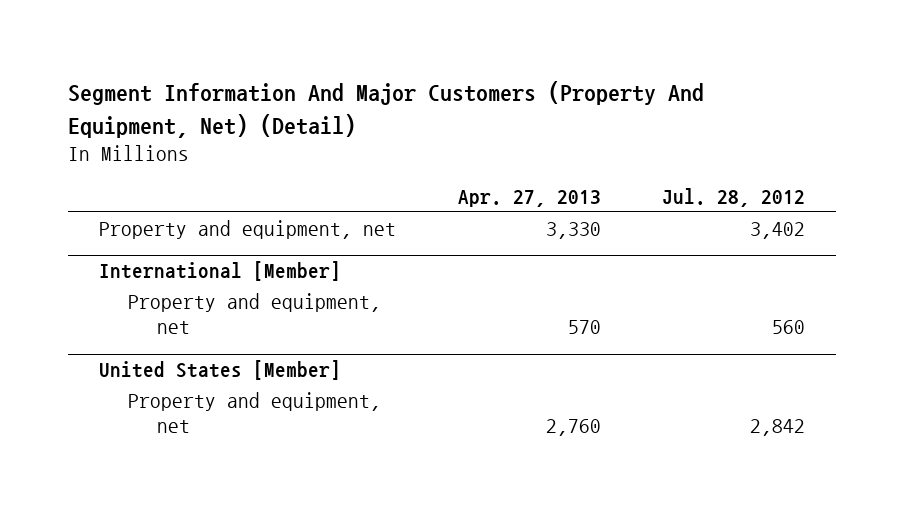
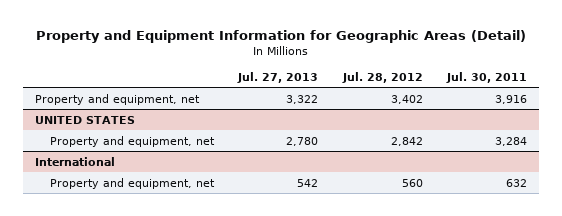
- Segment Information And Major Customers (Property And Equipment, Net) (Detail)
+ Property and Equipment Information for Geographic Areas (Detail)
- | Apr. 27, 2013 | Jul. 28, 2012
+ | Jul. 27, 2013 | Jul. 28, 2012 | Jul. 30, 2011
- International [Member]
- Property and equipment, net | 570 | 560
- United States [Member]
+ UNITED STATES
+ International
+ Property and equipment, net | 542 | 560 | 632

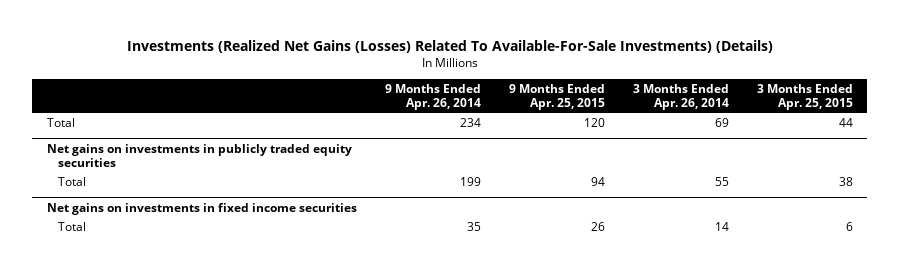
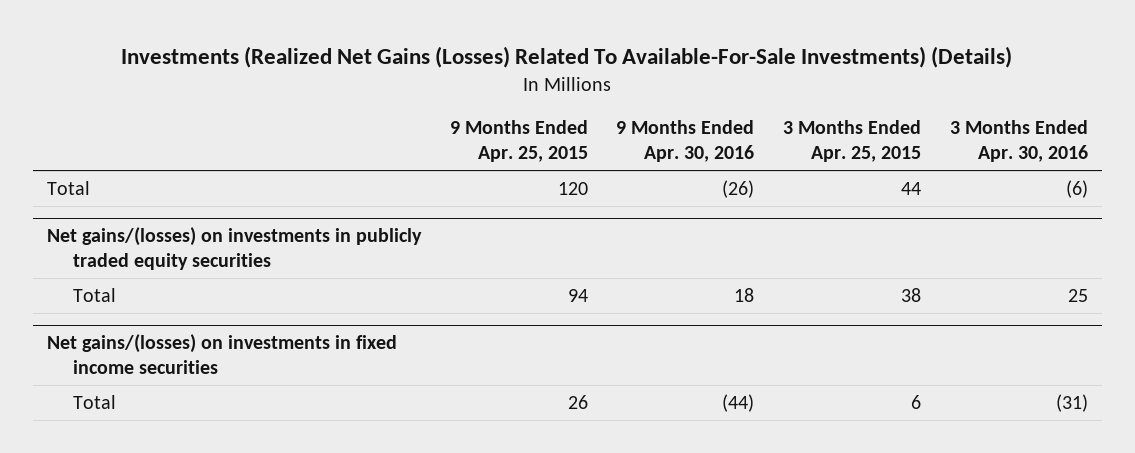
- | 9 Months Ended Apr. 26, 2014 | 9 Months Ended Apr. 25, 2015 | 3 Months Ended Apr. 26, 2014 | 3 Months Ended Apr. 25, 2015
+ | 9 Months Ended Apr. 25, 2015 | 9 Months Ended Apr. 30, 2016 | 3 Months Ended Apr. 25, 2015 | 3 Months Ended Apr. 30, 2016
- Net gains on investments in publicly traded equity securities
+ Net gains/(losses) on investments in publicly traded equity securities
- Net gains on investments in fixed income securities
+ Net gains/(losses) on investments in fixed income securities

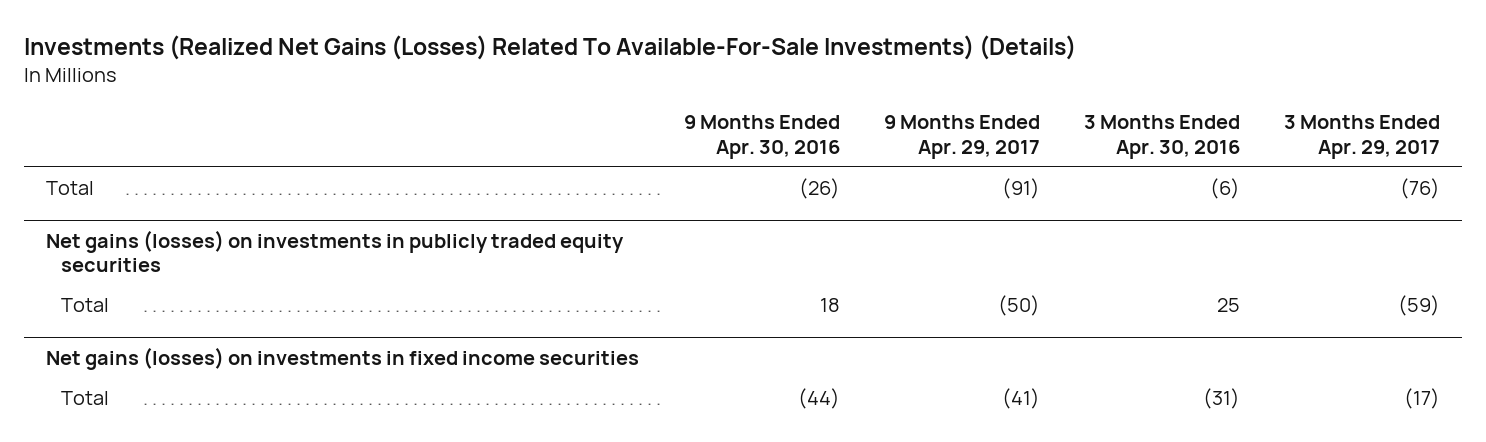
- | 9 Months Ended Apr. 25, 2015 | 9 Months Ended Apr. 30, 2016 | 3 Months Ended Apr. 25, 2015 | 3 Months Ended Apr. 30, 2016
+ | 9 Months Ended Apr. 30, 2016 | 9 Months Ended Apr. 29, 2017 | 3 Months Ended Apr. 30, 2016 | 3 Months Ended Apr. 29, 2017
- Net gains/(losses) on investments in publicly traded equity securities
+ Net gains (losses) on investments in publicly traded equity securities
- Net gains/(losses) on investments in fixed income securities
+ Net gains (losses) on investments in fixed income securities

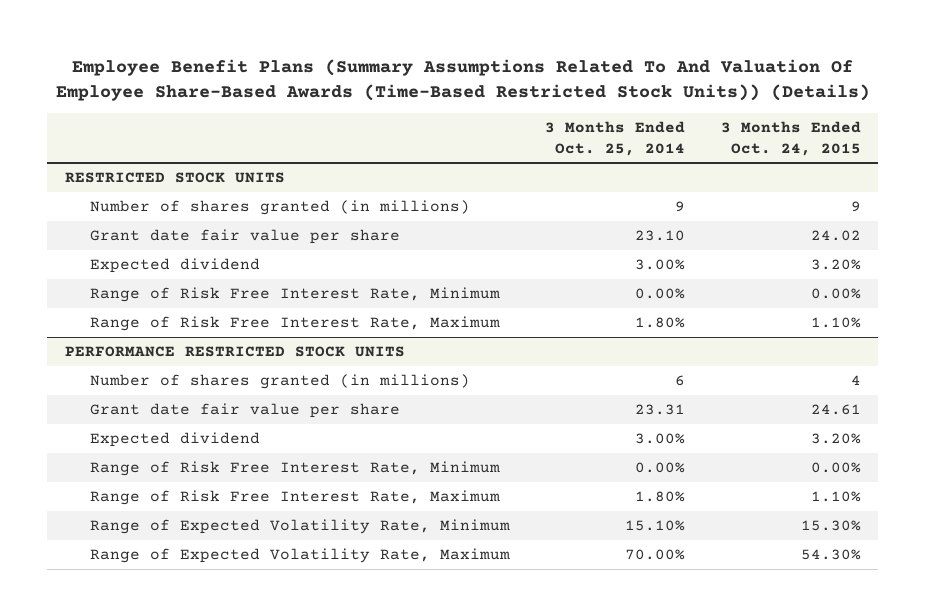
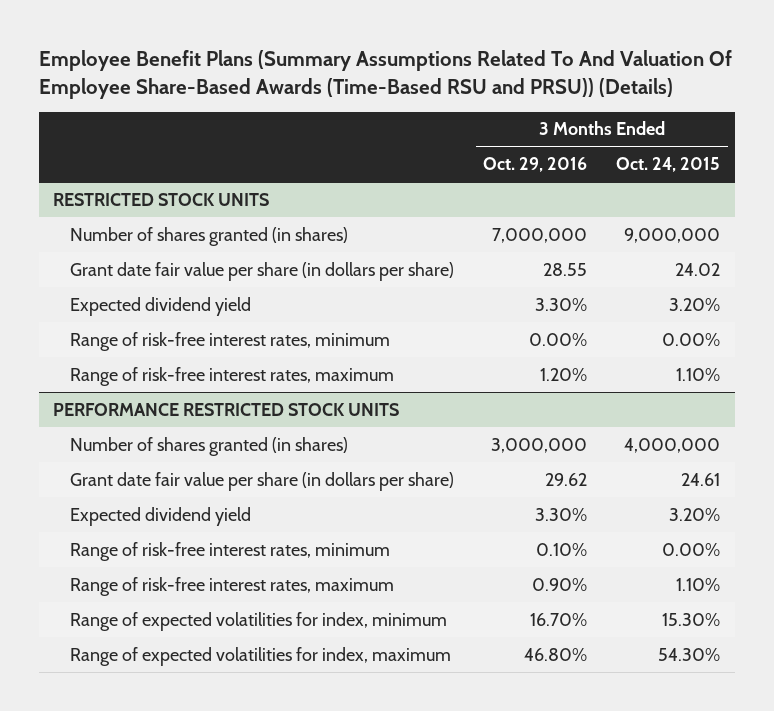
- Employee Benefit Plans (Summary Assumptions Related To And Valuation Of Employee Share-Based Awards (Time-Based Restricted Stock Units)) (Details)
+ Employee Benefit Plans (Summary Assumptions Related To And Valuation Of Employee Share-Based Awards (Time-Based RSU and PRSU)) (Details)
- | 3 Months Ended Oct. 25, 2014 | 3 Months Ended Oct. 24, 2015
+ | 3 Months Ended Oct. 29, 2016 | 3 Months Ended Oct. 24, 2015
@ RESTRICTED STOCK UNITS
- Number of shares granted (in millions) | 9 | 9
- Grant date fair value per share | 23.10 | 24.02
- Expected dividend | 3.00% | 3.20%
- Range of Risk Free Interest Rate, Minimum | 0.00% | 0.00%
- Range of Risk Free Interest Rate, Maximum | 1.80% | 1.10%
+ Number of shares granted (in shares) | 7,000,000 | 9,000,000
+ Grant date fair value per share (in dollars per share) | 28.55 | 24.02
+ Expected dividend yield | 3.30% | 3.20%
+ Range of risk-free interest rates, minimum | 0.00% | 0.00%
+ Range of risk-free interest rates, maximum | 1.20% | 1.10%
@ PERFORMANCE RESTRICTED STOCK UNITS
- Number of shares granted (in millions) | 6 | 4
- Grant date fair value per share | 23.31 | 24.61
- Expected dividend | 3.00% | 3.20%
- Range of Risk Free Interest Rate, Minimum | 0.00% | 0.00%
- Range of Risk Free Interest Rate, Maximum | 1.80% | 1.10%
- Range of Expected Volatility Rate, Minimum | 15.10% | 15.30%
- Range of Expected Volatility Rate, Maximum | 70.00% | 54.30%
+ Number of shares granted (in shares) | 3,000,000 | 4,000,000
+ Grant date fair value per share (in dollars per share) | 29.62 | 24.61
+ Expected dividend yield | 3.30% | 3.20%
+ Range of risk-free interest rates, minimum | 0.10% | 0.00%
+ Range of risk-free interest rates, maximum | 0.90% | 1.10%
+ Range of expected volatilities for index, minimum | 16.70% | 15.30%
+ Range of expected volatilities for index, maximum | 46.80% | 54.30%

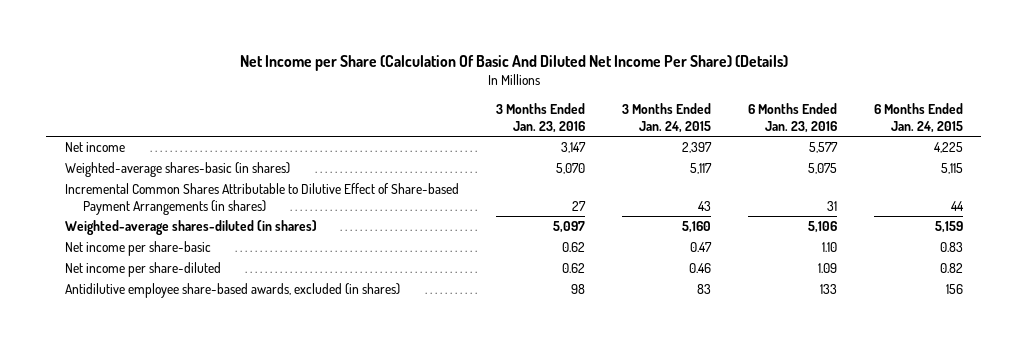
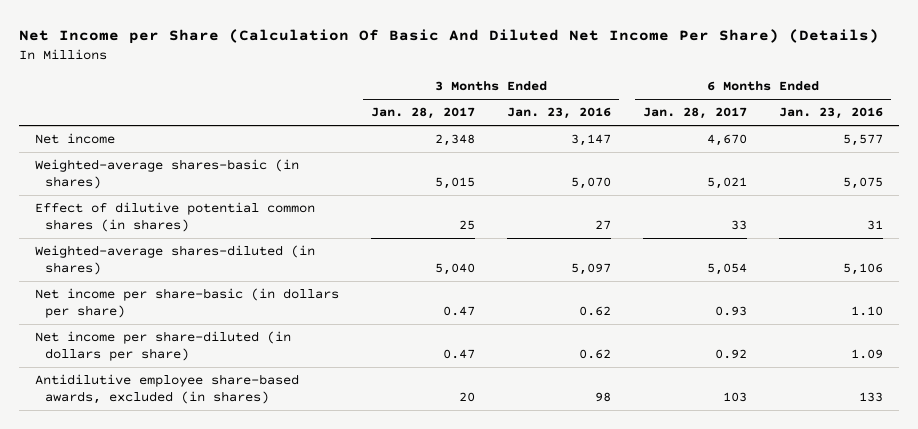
- | 3 Months Ended Jan. 23, 2016 | 3 Months Ended Jan. 24, 2015 | 6 Months Ended Jan. 23, 2016 | 6 Months Ended Jan. 24, 2015
+ | 3 Months Ended Jan. 28, 2017 | 3 Months Ended Jan. 23, 2016 | 6 Months Ended Jan. 28, 2017 | 6 Months Ended Jan. 23, 2016
- Incremental Common Shares Attributable to Dilutive Effect of Share-based Payment Arrangements (in shares) | 27 | 43 | 31 | 44
+ Effect of dilutive potential common shares (in shares) | 25 | 27 | 33 | 31
- Net income per share-basic | 0.62 | 0.47 | 1.10 | 0.83
- Net income per share-diluted | 0.62 | 0.46 | 1.09 | 0.82
+ Net income per share-basic (in dollars per share) | 0.47 | 0.62 | 0.93 | 1.10
+ Net income per share-diluted (in dollars per share) | 0.47 | 0.62 | 0.92 | 1.09

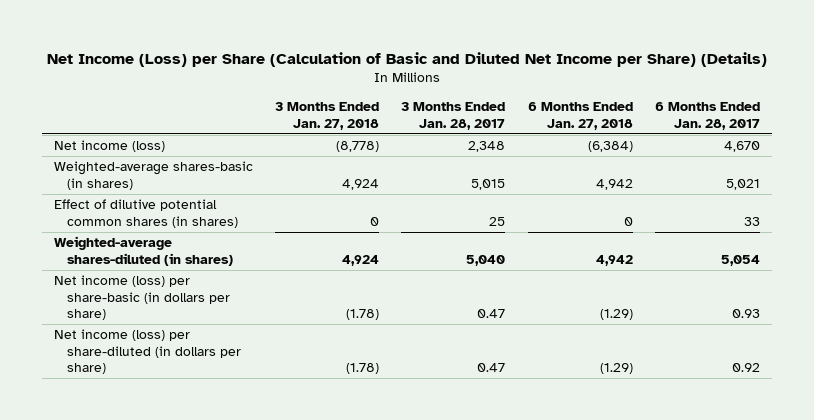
- Net Income per Share (Calculation Of Basic And Diluted Net Income Per Share) (Details)
+ Net Income (Loss) per Share (Calculation of Basic and Diluted Net Income per Share) (Details)
- | 3 Months Ended Jan. 28, 2017 | 3 Months Ended Jan. 23, 2016 | 6 Months Ended Jan. 28, 2017 | 6 Months Ended Jan. 23, 2016
+ | 3 Months Ended Jan. 27, 2018 | 3 Months Ended Jan. 28, 2017 | 6 Months Ended Jan. 27, 2018 | 6 Months Ended Jan. 28, 2017
- Net income | 2,348 | 3,147 | 4,670 | 5,577
+ Net income (loss) | (8,778) | 2,348 | (6,384) | 4,670
- Net income per share-basic (in dollars per share) | 0.47 | 0.62 | 0.93 | 1.10
- Net income per share-diluted (in dollars per share) | 0.47 | 0.62 | 0.92 | 1.09
- Antidilutive employee share-based awards, excluded (in shares) | 20 | 98 | 103 | 133
+ Net income (loss) per share-basic (in dollars per share) | (1.78) | 0.47 | (1.29) | 0.93
+ Net income (loss) per share-diluted (in dollars per share) | (1.78) | 0.47 | (1.29) | 0.92

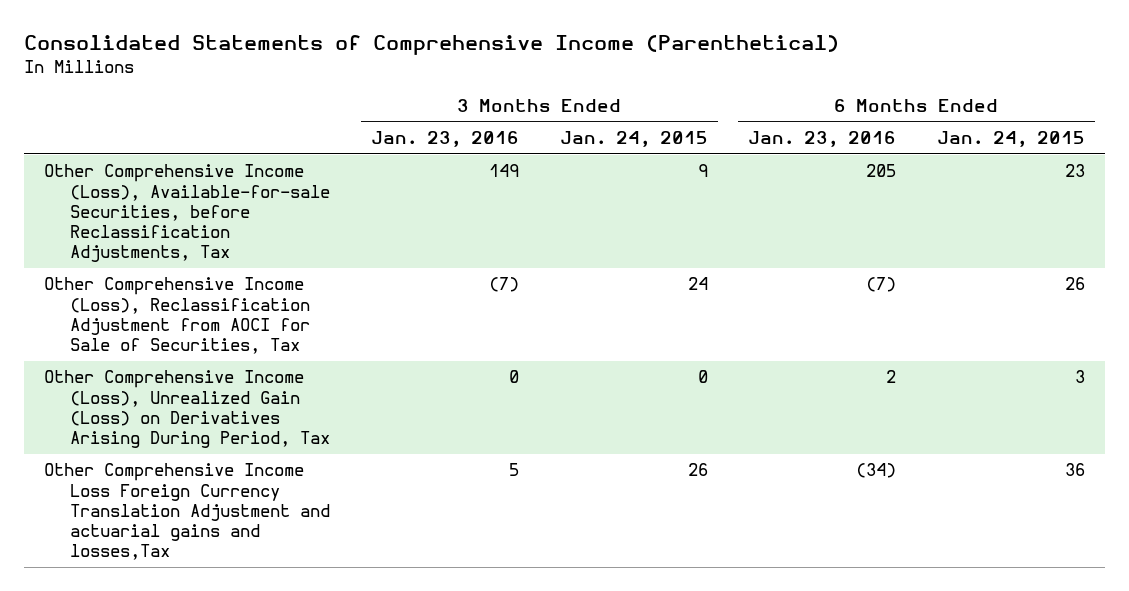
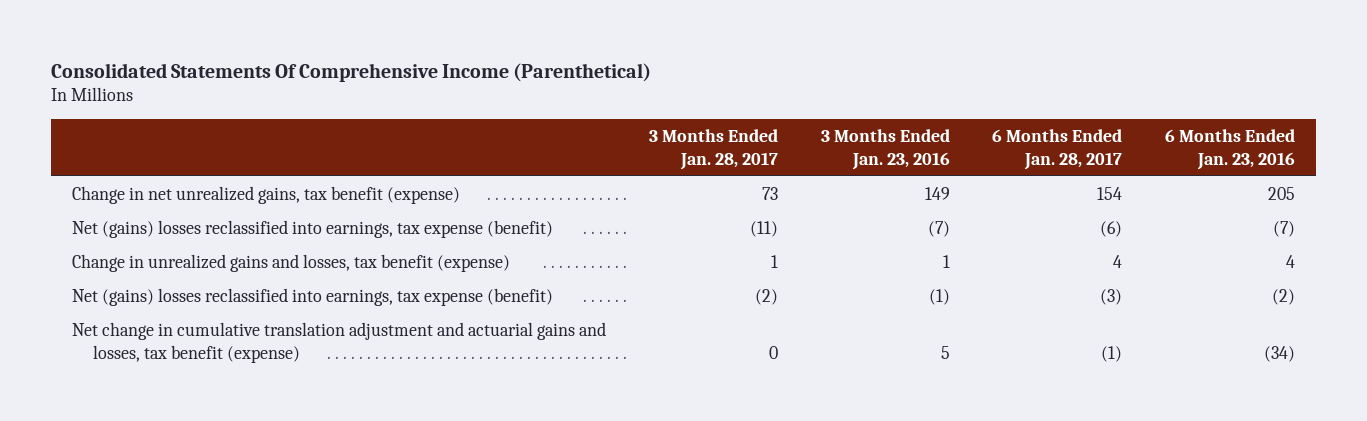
- Consolidated Statements of Comprehensive Income (Parenthetical)
+ Consolidated Statements Of Comprehensive Income (Parenthetical)
- | 3 Months Ended Jan. 23, 2016 | 3 Months Ended Jan. 24, 2015 | 6 Months Ended Jan. 23, 2016 | 6 Months Ended Jan. 24, 2015
+ | 3 Months Ended Jan. 28, 2017 | 3 Months Ended Jan. 23, 2016 | 6 Months Ended Jan. 28, 2017 | 6 Months Ended Jan. 23, 2016
- Other Comprehensive Income (Loss), Available-for-sale Securities, before Reclassification Adjustments, Tax | 149 | 9 | 205 | 23
- Other Comprehensive Income (Loss), Reclassification Adjustment from AOCI for Sale of Securities, Tax | (7) | 24 | (7) | 26
- Other Comprehensive Income (Loss), Unrealized Gain (Loss) on Derivatives Arising During Period, Tax | 0 | 0 | 2 | 3
- Other Comprehensive Income Loss Foreign Currency Translation Adjustment and actuarial gains and losses,Tax | 5 | 26 | (34) | 36
+ Change in net unrealized gains, tax benefit (expense) | 73 | 149 | 154 | 205
+ Net (gains) losses reclassified into earnings, tax expense (benefit) | (11) | (7) | (6) | (7)
+ Change in unrealized gains and losses, tax benefit (expense) | 1 | 1 | 4 | 4
+ Net (gains) losses reclassified into earnings, tax expense (benefit) | (2) | (1) | (3) | (2)
+ Net change in cumulative translation adjustment and actuarial gains and losses, tax benefit (expense) | 0 | 5 | (1) | (34)

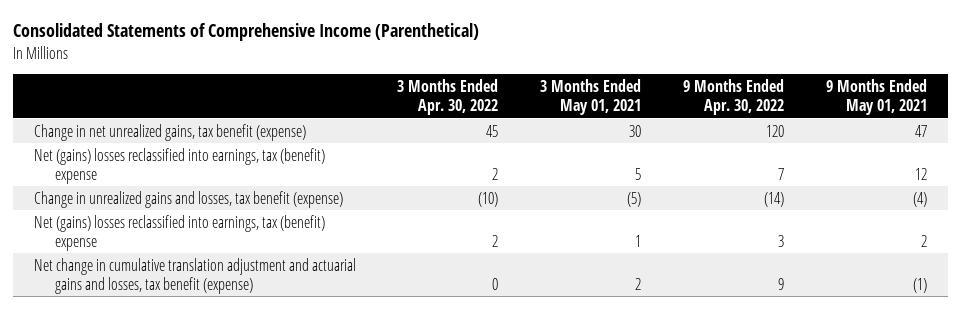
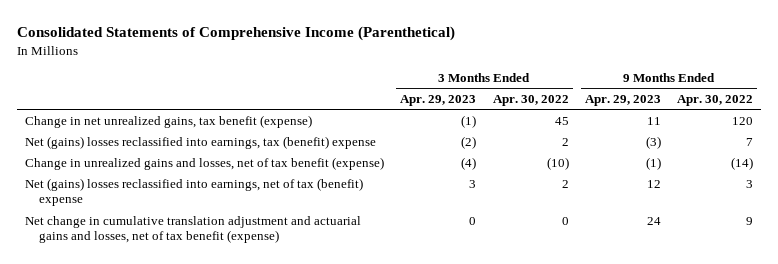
- | 3 Months Ended Apr. 30, 2022 | 3 Months Ended May 01, 2021 | 9 Months Ended Apr. 30, 2022 | 9 Months Ended May 01, 2021
+ | 3 Months Ended Apr. 29, 2023 | 3 Months Ended Apr. 30, 2022 | 9 Months Ended Apr. 29, 2023 | 9 Months Ended Apr. 30, 2022
- Change in unrealized gains and losses, tax benefit (expense) | (10) | (5) | (14) | (4)
- Net (gains) losses reclassified into earnings, tax (benefit) expense | 2 | 1 | 3 | 2
- Net change in cumulative translation adjustment and actuarial gains and losses, tax benefit (expense) | 0 | 2 | 9 | (1)
+ Change in unrealized gains and losses, net of tax benefit (expense) | (4) | (10) | (1) | (14)
+ Net (gains) losses reclassified into earnings, net of tax (benefit) expense | 3 | 2 | 12 | 3
+ Net change in cumulative translation adjustment and actuarial gains and losses, net of tax benefit (expense) | 0 | 0 | 24 | 9

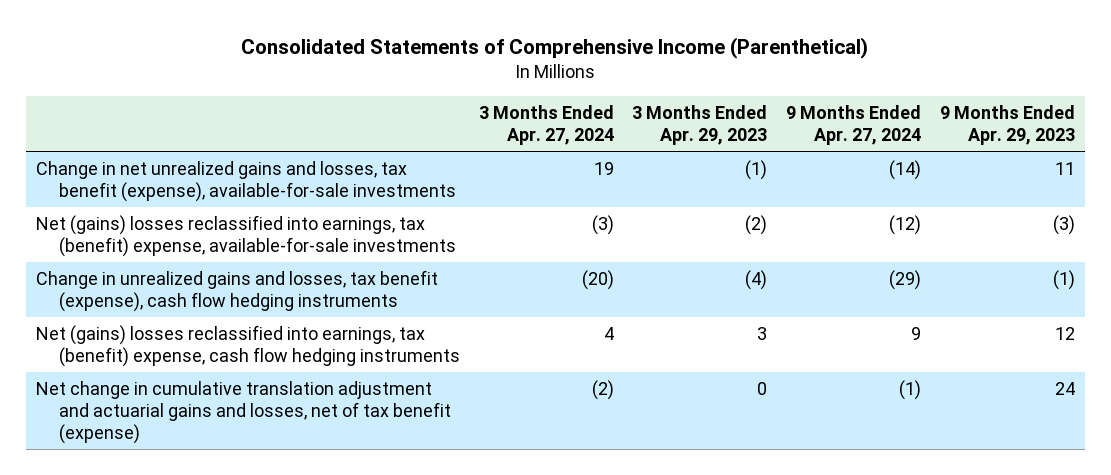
- | 3 Months Ended Apr. 29, 2023 | 3 Months Ended Apr. 30, 2022 | 9 Months Ended Apr. 29, 2023 | 9 Months Ended Apr. 30, 2022
+ | 3 Months Ended Apr. 27, 2024 | 3 Months Ended Apr. 29, 2023 | 9 Months Ended Apr. 27, 2024 | 9 Months Ended Apr. 29, 2023
- Change in net unrealized gains, tax benefit (expense) | (1) | 45 | 11 | 120
- Net (gains) losses reclassified into earnings, tax (benefit) expense | (2) | 2 | (3) | 7
- Change in unrealized gains and losses, net of tax benefit (expense) | (4) | (10) | (1) | (14)
- Net (gains) losses reclassified into earnings, net of tax (benefit) expense | 3 | 2 | 12 | 3
+ Change in net unrealized gains and losses, tax benefit (expense), available-for-sale investments | 19 | (1) | (14) | 11
+ Net (gains) losses reclassified into earnings, tax (benefit) expense, available-for-sale investments | (3) | (2) | (12) | (3)
+ Change in unrealized gains and losses, tax benefit (expense), cash flow hedging instruments | (20) | (4) | (29) | (1)
+ Net (gains) losses reclassified into earnings, tax (benefit) expense, cash flow hedging instruments | 4 | 3 | 9 | 12

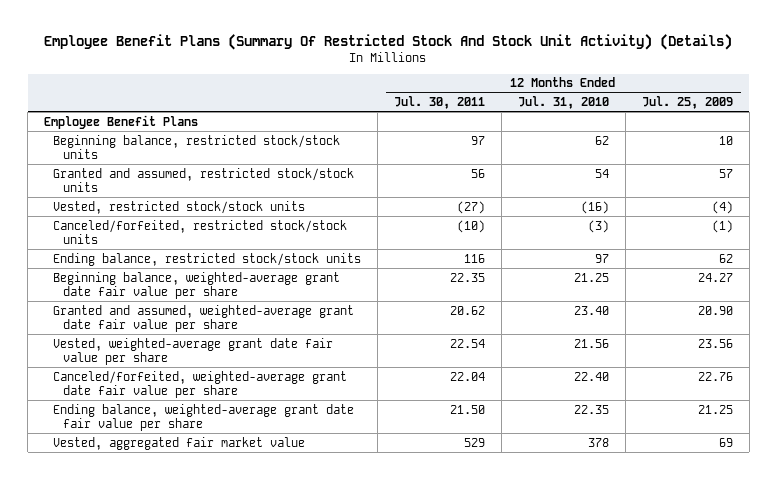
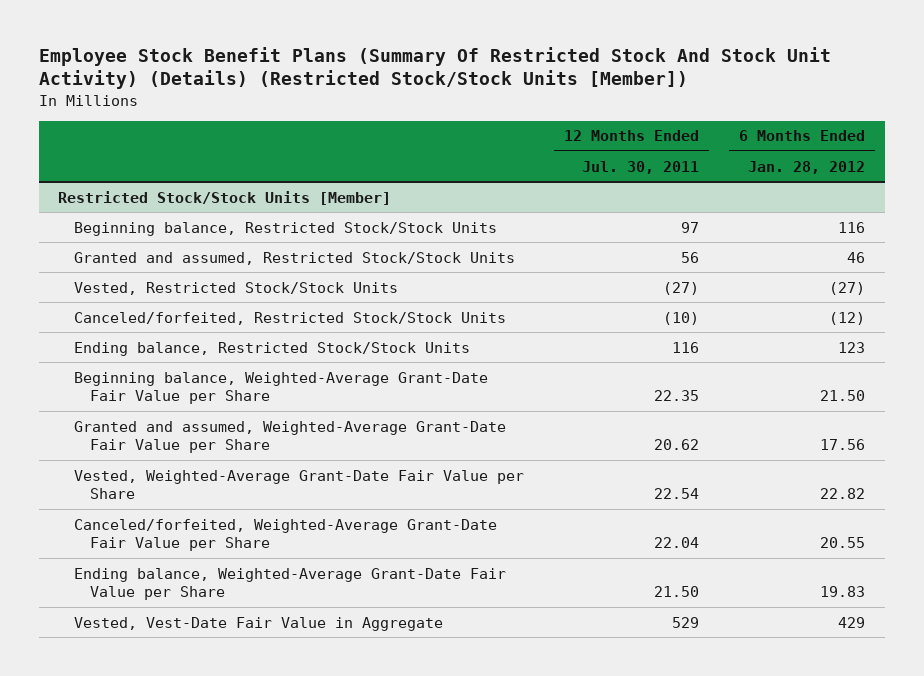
- Employee Benefit Plans (Summary Of Restricted Stock And Stock Unit Activity) (Details)
+ Employee Stock Benefit Plans (Summary Of Restricted Stock And Stock Unit Activity) (Details) (Restricted Stock/Stock Units [Member])
- | 12 Months Ended Jul. 30, 2011 | 12 Months Ended Jul. 31, 2010 | 12 Months Ended Jul. 25, 2009
+ | 12 Months Ended Jul. 30, 2011 | 6 Months Ended Jan. 28, 2012
- Employee Benefit Plans
- Beginning balance, restricted stock/stock units | 97 | 62 | 10
- Granted and assumed, restricted stock/stock units | 56 | 54 | 57
- Vested, restricted stock/stock units | (27) | (16) | (4)
- Canceled/forfeited, restricted stock/stock units | (10) | (3) | (1)
- Ending balance, restricted stock/stock units | 116 | 97 | 62
- Beginning balance, weighted-average grant date fair value per share | 22.35 | 21.25 | 24.27
- Granted and assumed, weighted-average grant date fair value per share | 20.62 | 23.40 | 20.90
- Vested, weighted-average grant date fair value per share | 22.54 | 21.56 | 23.56
- Canceled/forfeited, weighted-average grant date fair value per share | 22.04 | 22.40 | 22.76
- Ending balance, weighted-average grant date fair value per share | 21.50 | 22.35 | 21.25
- Vested, aggregated fair market value | 529 | 378 | 69
+ Restricted Stock/Stock Units [Member]
+ Beginning balance, Restricted Stock/Stock Units | 97 | 116
+ Granted and assumed, Restricted Stock/Stock Units | 56 | 46
+ Vested, Restricted Stock/Stock Units | (27) | (27)
+ Canceled/forfeited, Restricted Stock/Stock Units | (10) | (12)
+ Ending balance, Restricted Stock/Stock Units | 116 | 123
+ Beginning balance, Weighted-Average Grant-Date Fair Value per Share | 22.35 | 21.50
+ Granted and assumed, Weighted-Average Grant-Date Fair Value per Share | 20.62 | 17.56
+ Vested, Weighted-Average Grant-Date Fair Value per Share | 22.54 | 22.82
+ Canceled/forfeited, Weighted-Average Grant-Date Fair Value per Share | 22.04 | 20.55
+ Ending balance, Weighted-Average Grant-Date Fair Value per Share | 21.50 | 19.83
+ Vested, Vest-Date Fair Value in Aggregate | 529 | 429

